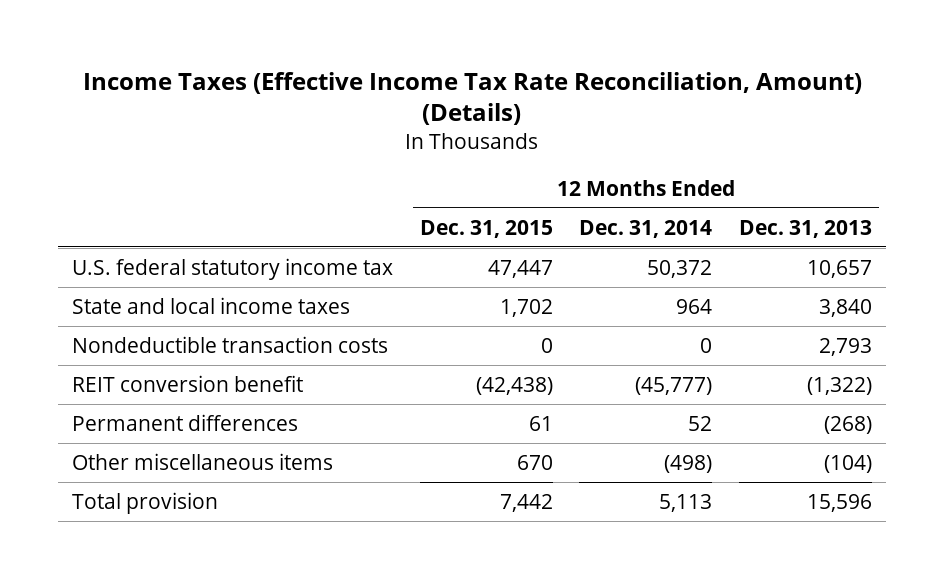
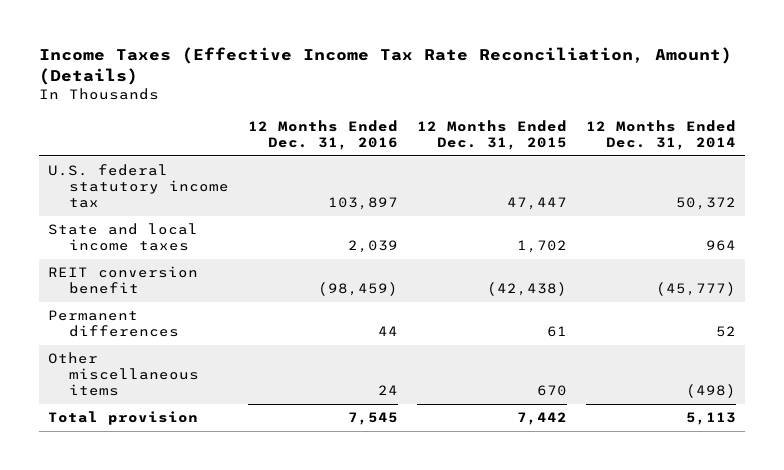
- | 12 Months Ended Dec. 31, 2015 | 12 Months Ended Dec. 31, 2014 | 12 Months Ended Dec. 31, 2013
+ | 12 Months Ended Dec. 31, 2016 | 12 Months Ended Dec. 31, 2015 | 12 Months Ended Dec. 31, 2014
- Nondeductible transaction costs | 0 | 0 | 2,793

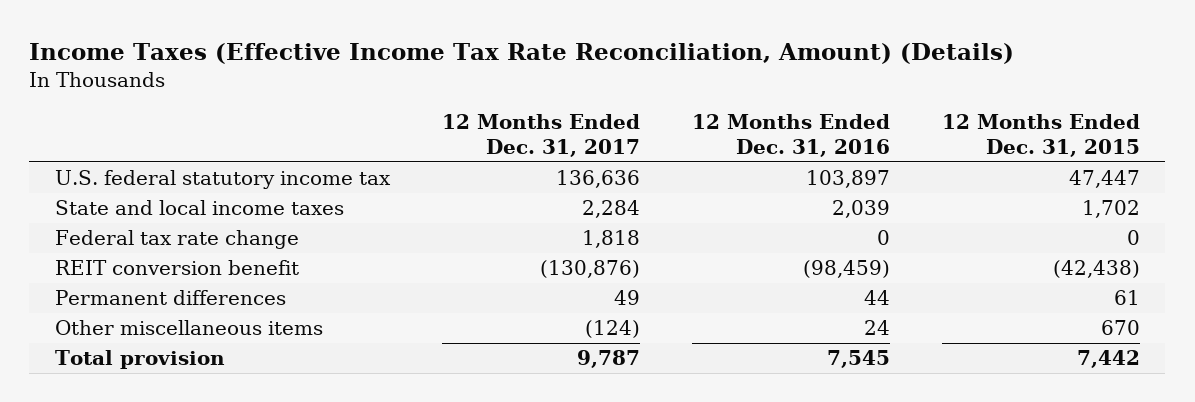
- | 12 Months Ended Dec. 31, 2016 | 12 Months Ended Dec. 31, 2015 | 12 Months Ended Dec. 31, 2014
+ | 12 Months Ended Dec. 31, 2017 | 12 Months Ended Dec. 31, 2016 | 12 Months Ended Dec. 31, 2015
+ Federal tax rate change | 1,818 | 0 | 0

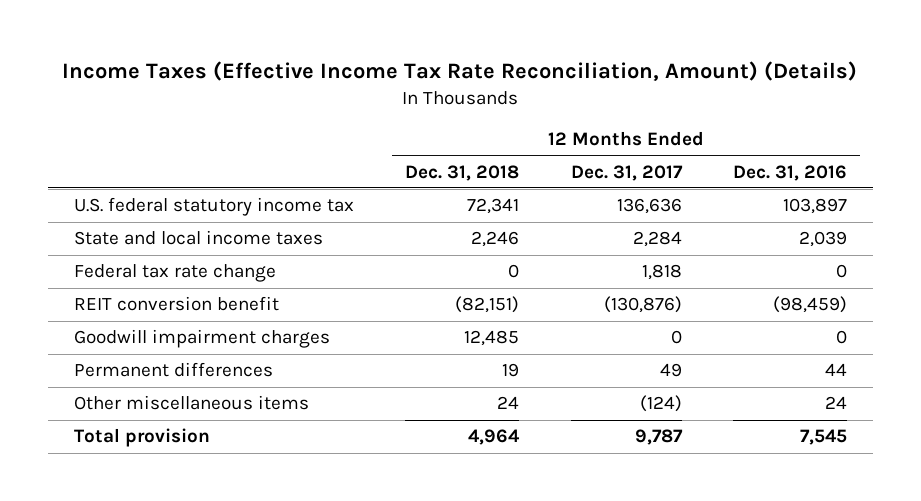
- | 12 Months Ended Dec. 31, 2017 | 12 Months Ended Dec. 31, 2016 | 12 Months Ended Dec. 31, 2015
+ | 12 Months Ended Dec. 31, 2018 | 12 Months Ended Dec. 31, 2017 | 12 Months Ended Dec. 31, 2016
+ Goodwill impairment charges | 12,485 | 0 | 0

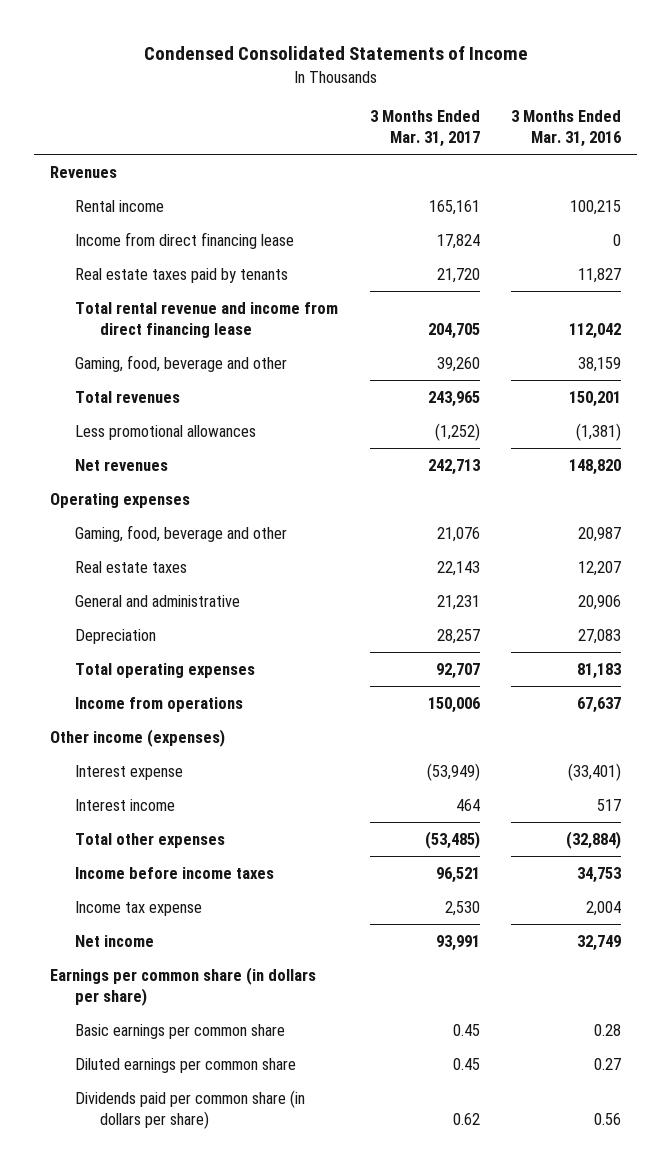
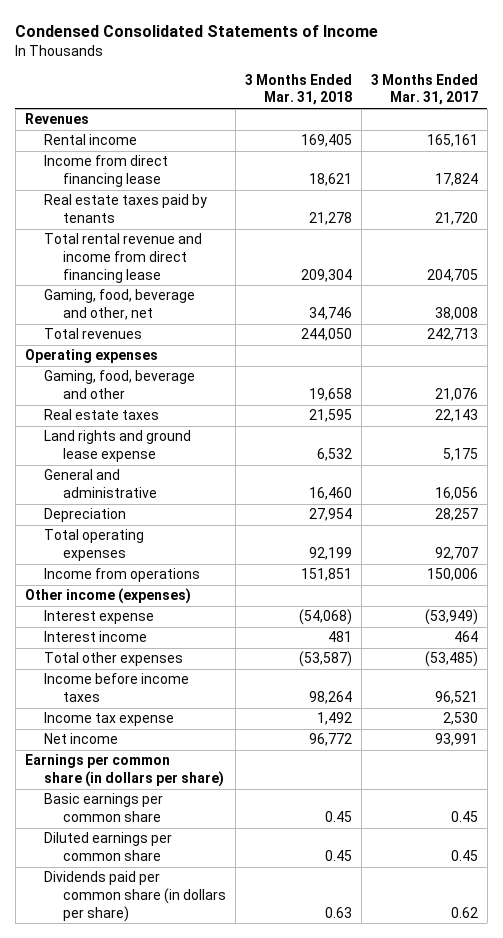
- | 3 Months Ended Mar. 31, 2017 | 3 Months Ended Mar. 31, 2016
+ | 3 Months Ended Mar. 31, 2018 | 3 Months Ended Mar. 31, 2017
- Gaming, food, beverage and other | 39,260 | 38,159
- Total revenues | 243,965 | 150,201
- Less promotional allowances | (1,252) | (1,381)
- Net revenues | 242,713 | 148,820
+ Gaming, food, beverage and other, net | 34,746 | 38,008
+ Total revenues | 244,050 | 242,713
- General and administrative | 21,231 | 20,906
+ Land rights and ground lease expense | 6,532 | 5,175
+ General and administrative | 16,460 | 16,056

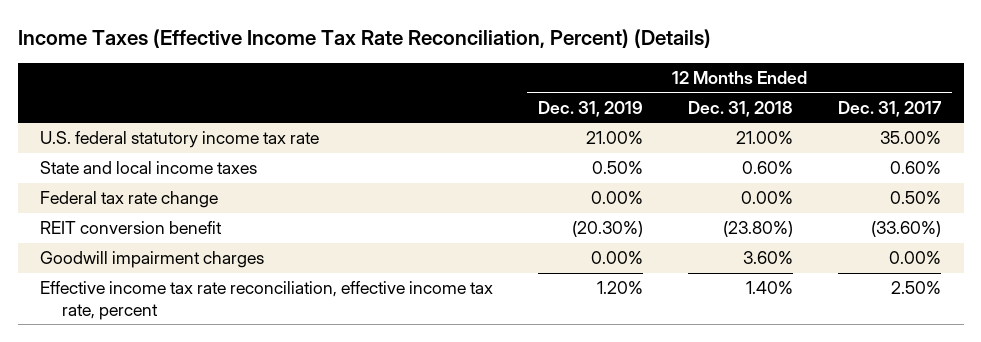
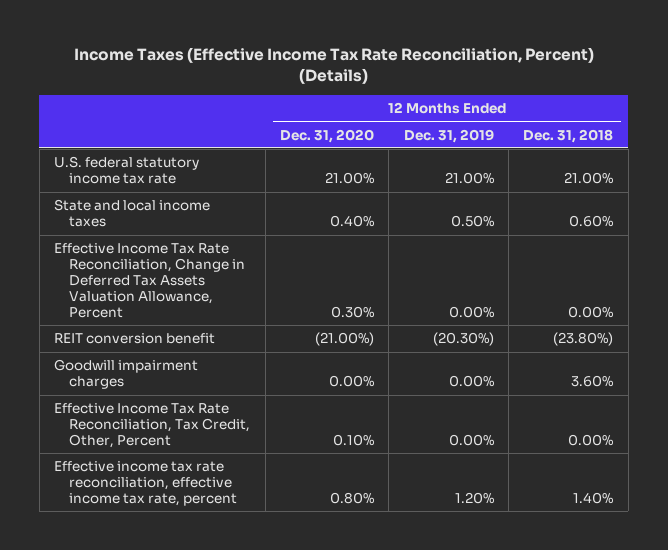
- | 12 Months Ended Dec. 31, 2019 | 12 Months Ended Dec. 31, 2018 | 12 Months Ended Dec. 31, 2017
+ | 12 Months Ended Dec. 31, 2020 | 12 Months Ended Dec. 31, 2019 | 12 Months Ended Dec. 31, 2018
- Federal tax rate change | 0.00% | 0.00% | 0.50%
+ Effective Income Tax Rate Reconciliation, Change in Deferred Tax Assets Valuation Allowance, Percent | 0.30% | 0.00% | 0.00%
+ Effective Income Tax Rate Reconciliation, Tax Credit, Other, Percent | 0.10% | 0.00% | 0.00%

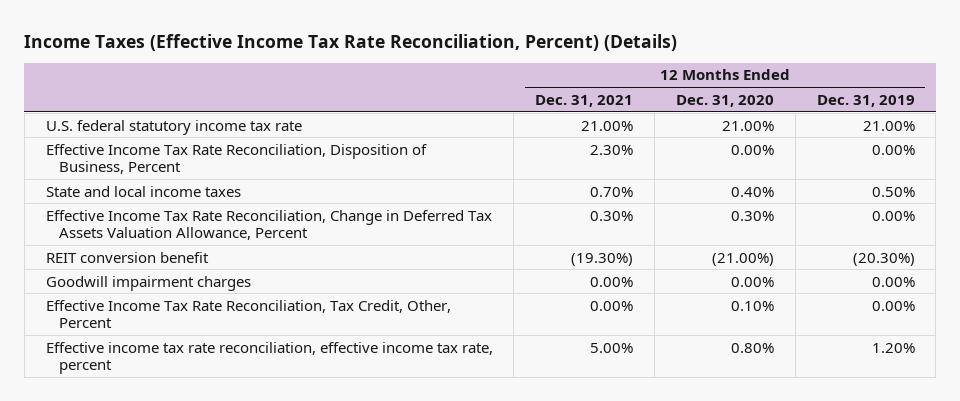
- | 12 Months Ended Dec. 31, 2020 | 12 Months Ended Dec. 31, 2019 | 12 Months Ended Dec. 31, 2018
+ | 12 Months Ended Dec. 31, 2021 | 12 Months Ended Dec. 31, 2020 | 12 Months Ended Dec. 31, 2019
+ Effective Income Tax Rate Reconciliation, Disposition of Business, Percent | 2.30% | 0.00% | 0.00%

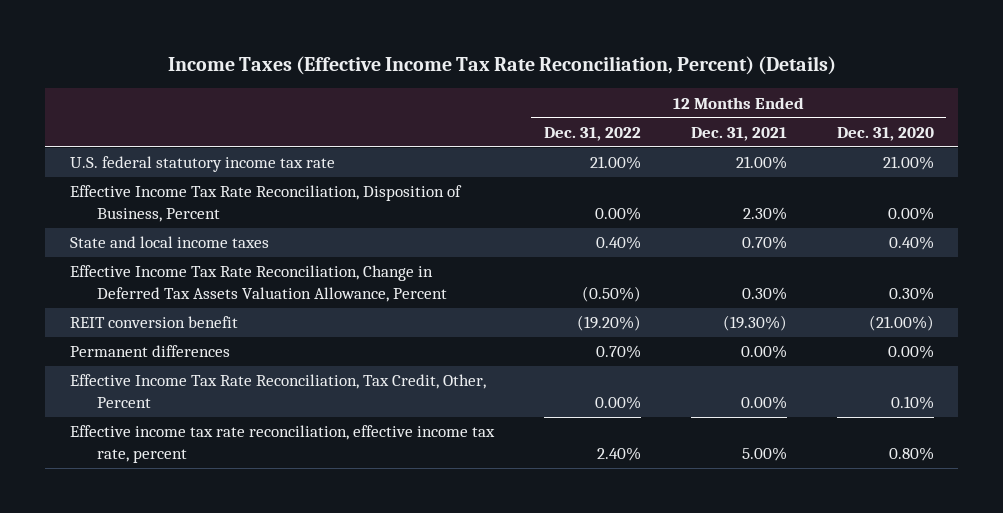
- | 12 Months Ended Dec. 31, 2021 | 12 Months Ended Dec. 31, 2020 | 12 Months Ended Dec. 31, 2019
+ | 12 Months Ended Dec. 31, 2022 | 12 Months Ended Dec. 31, 2021 | 12 Months Ended Dec. 31, 2020
- Goodwill impairment charges | 0.00% | 0.00% | 0.00%
+ Permanent differences | 0.70% | 0.00% | 0.00%

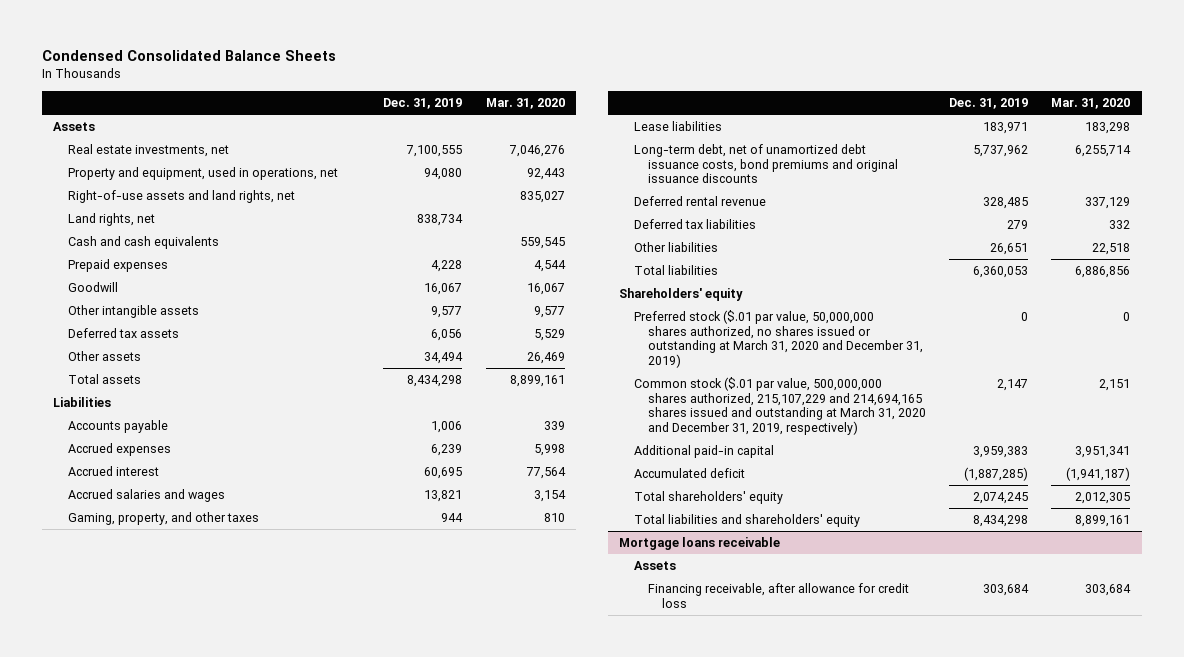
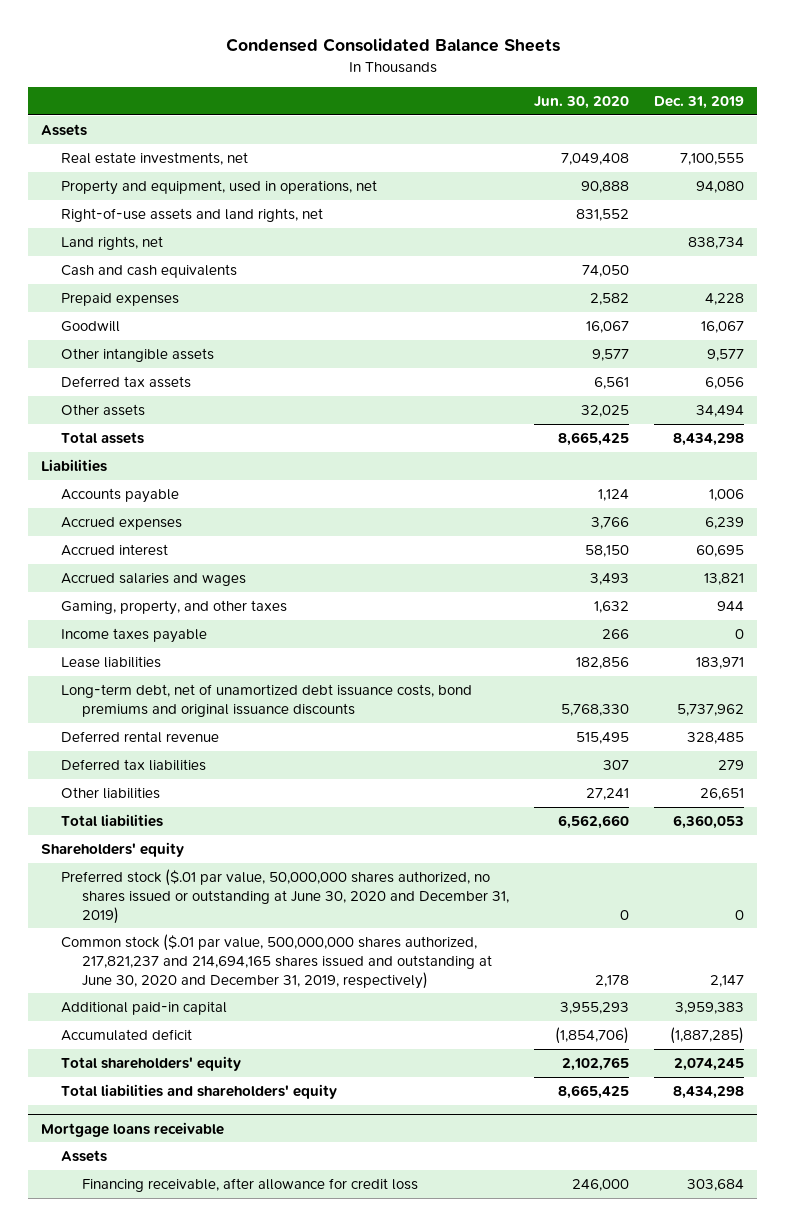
- | Dec. 31, 2019 | Mar. 31, 2020
+ | Jun. 30, 2020 | Dec. 31, 2019
+ Income taxes payable | 266 | 0
- Preferred stock ($.01 par value, 50,000,000 shares authorized, no shares issued or outstanding at March 31, 2020 and December 31, 2019) | 0 | 0
- Common stock ($.01 par value, 500,000,000 shares authorized, 215,107,229 and 214,694,165 shares issued and outstanding at March 31, 2020 and December 31, 2019, respectively) | 2,147 | 2,151
+ Preferred stock ($.01 par value, 50,000,000 shares authorized, no shares issued or outstanding at June 30, 2020 and December 31, 2019) | 0 | 0
+ Common stock ($.01 par value, 500,000,000 shares authorized, 217,821,237 and 214,694,165 shares issued and outstanding at June 30, 2020 and December 31, 2019, respectively) | 2,178 | 2,147

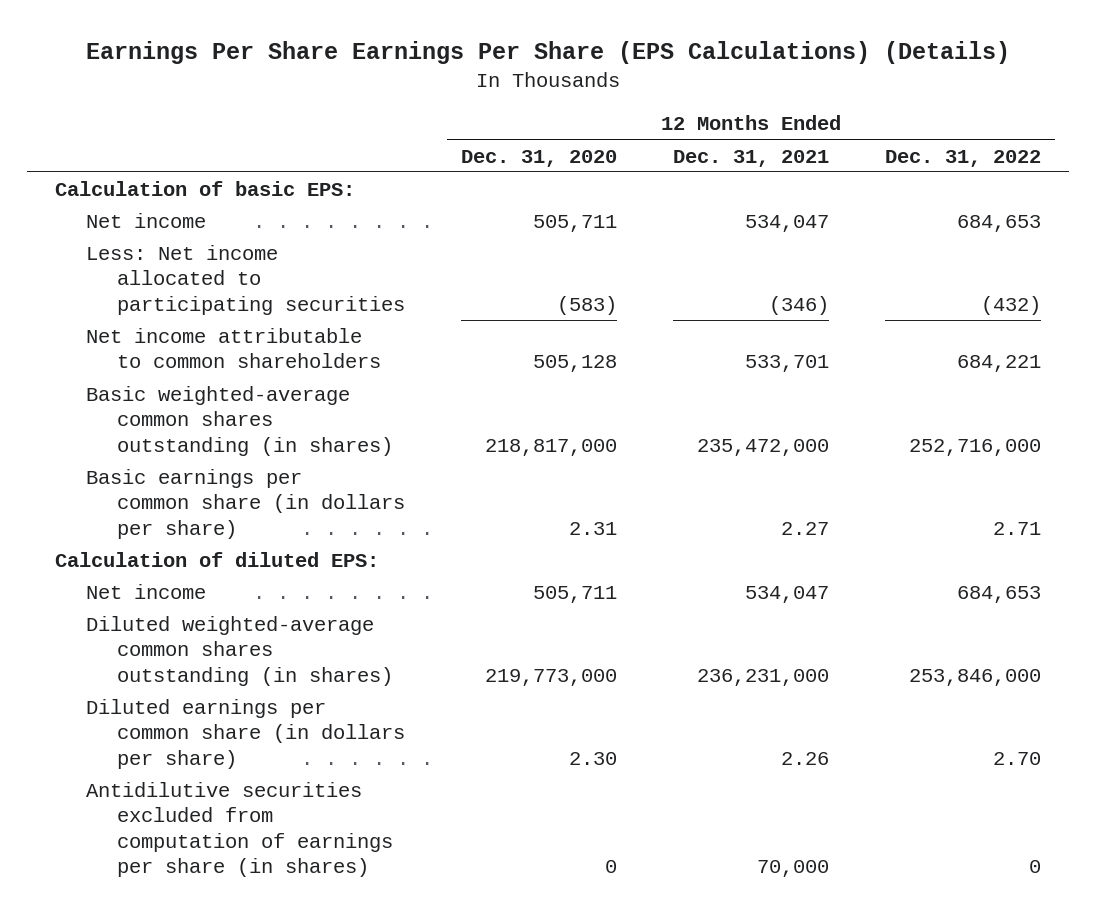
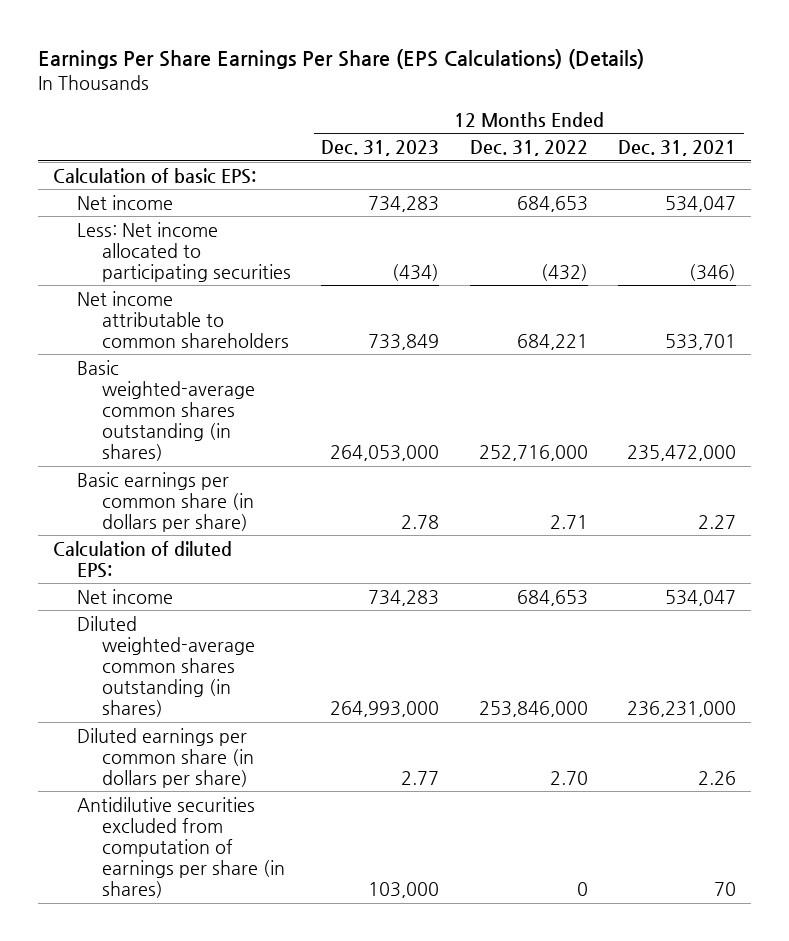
- | 12 Months Ended Dec. 31, 2020 | 12 Months Ended Dec. 31, 2021 | 12 Months Ended Dec. 31, 2022
+ | 12 Months Ended Dec. 31, 2023 | 12 Months Ended Dec. 31, 2022 | 12 Months Ended Dec. 31, 2021
- Antidilutive securities excluded from computation of earnings per share (in shares) | 0 | 70,000 | 0
+ Antidilutive securities excluded from computation of earnings per share (in shares) | 103,000 | 0 | 70

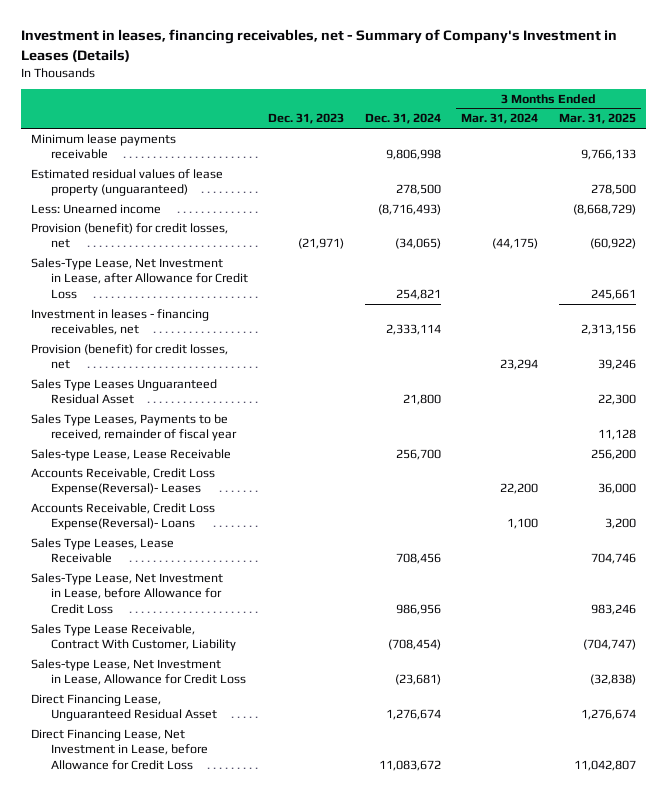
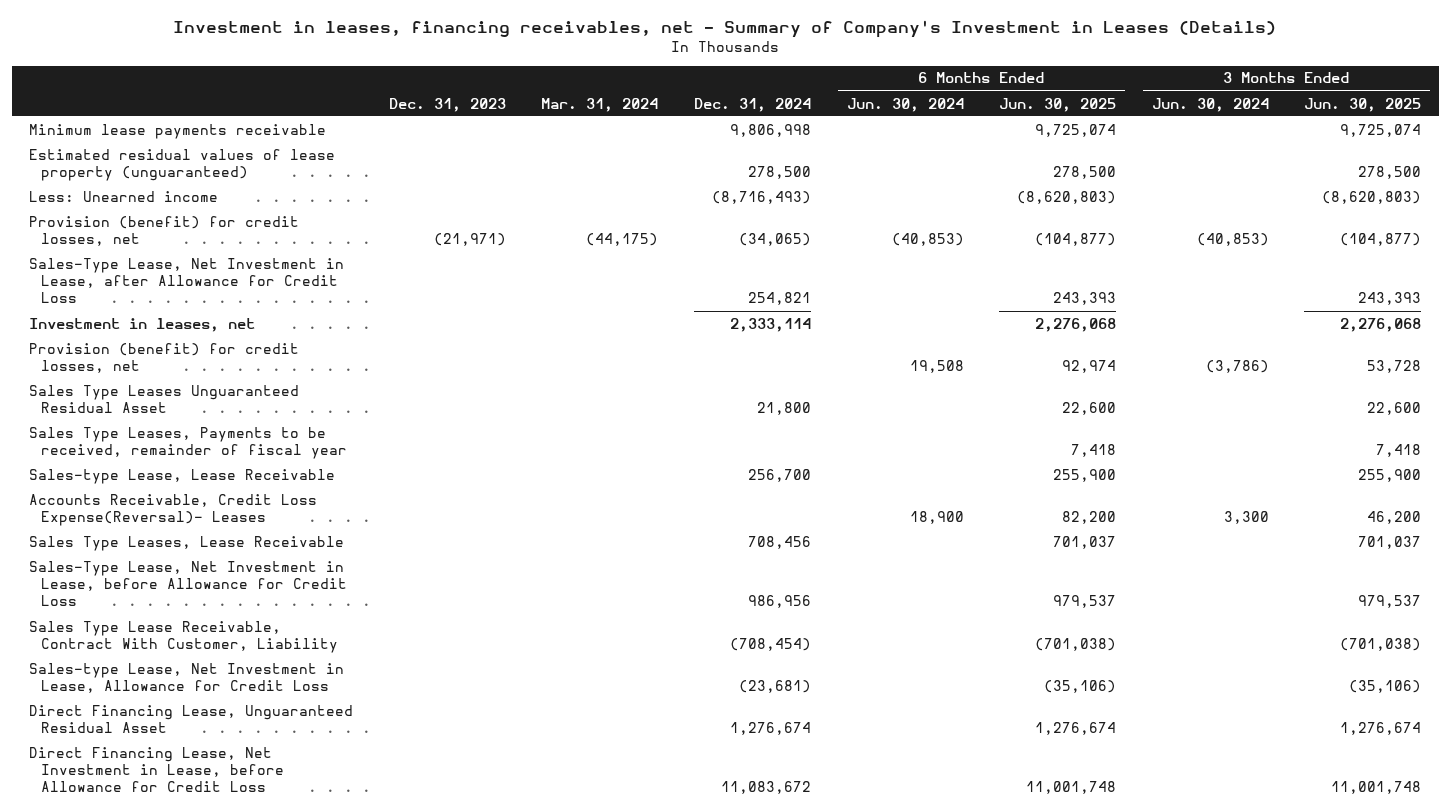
- | Dec. 31, 2023 | Dec. 31, 2024 | 3 Months Ended Mar. 31, 2024 | 3 Months Ended Mar. 31, 2025
+ | Dec. 31, 2023 | Mar. 31, 2024 | Dec. 31, 2024 | 6 Months Ended Jun. 30, 2024 | 6 Months Ended Jun. 30, 2025 | 3 Months Ended Jun. 30, 2024 | 3 Months Ended Jun. 30, 2025
- Investment in leases - financing receivables, net | | 2,333,114 | | 2,313,156
+ Investment in leases, net | | | 2,333,114 | | 2,276,068 | | 2,276,068
- Accounts Receivable, Credit Loss Expense(Reversal)- Loans | | | 1,100 | 3,200

